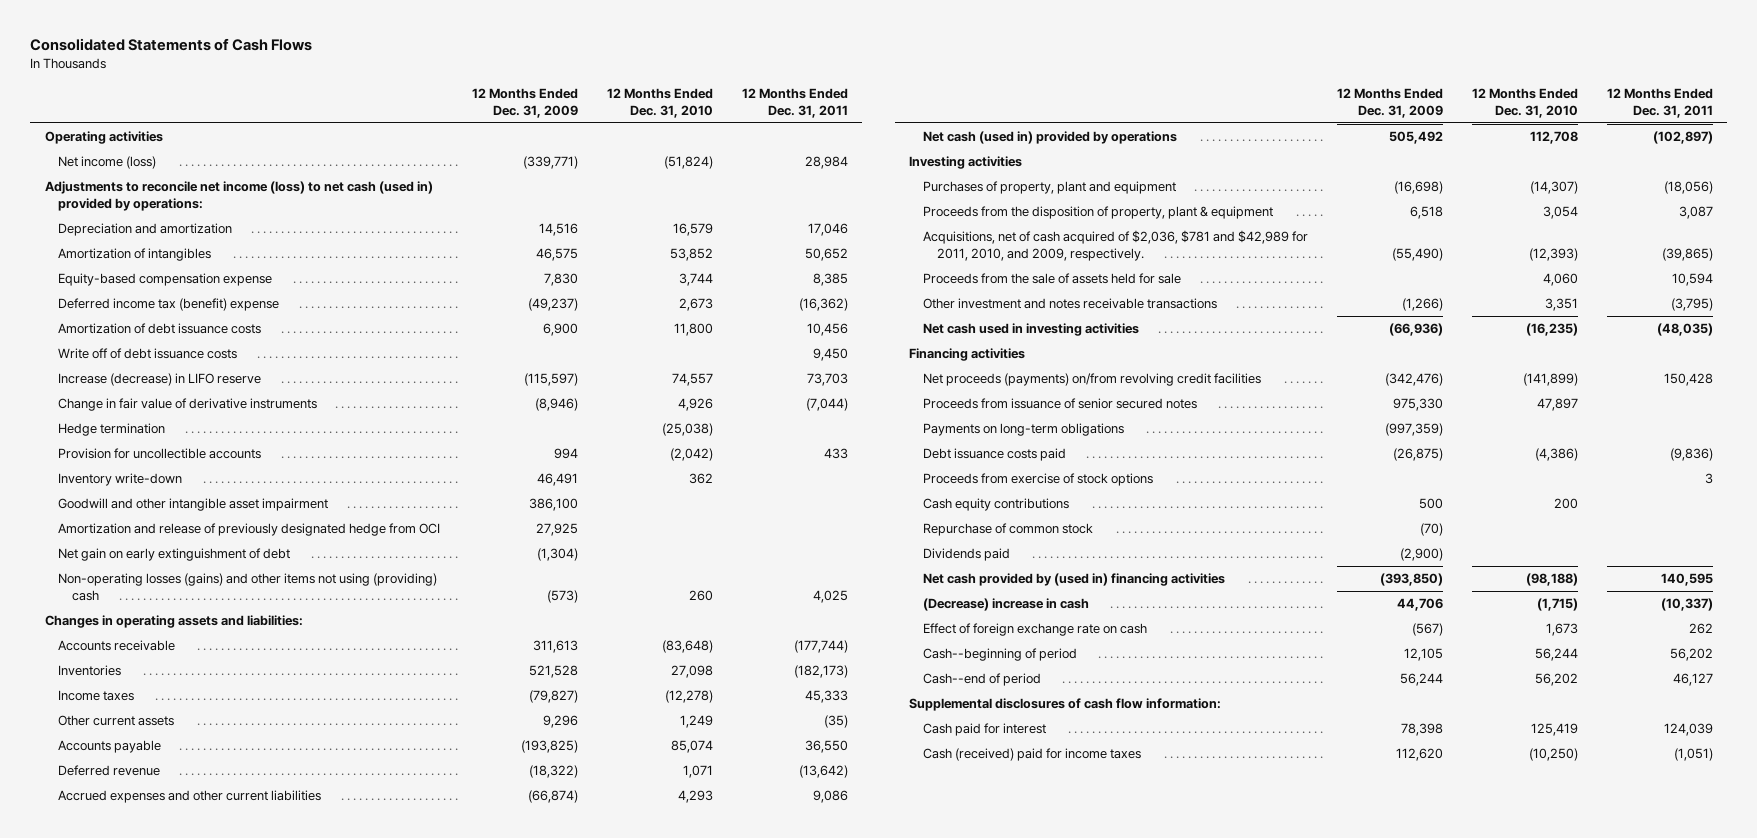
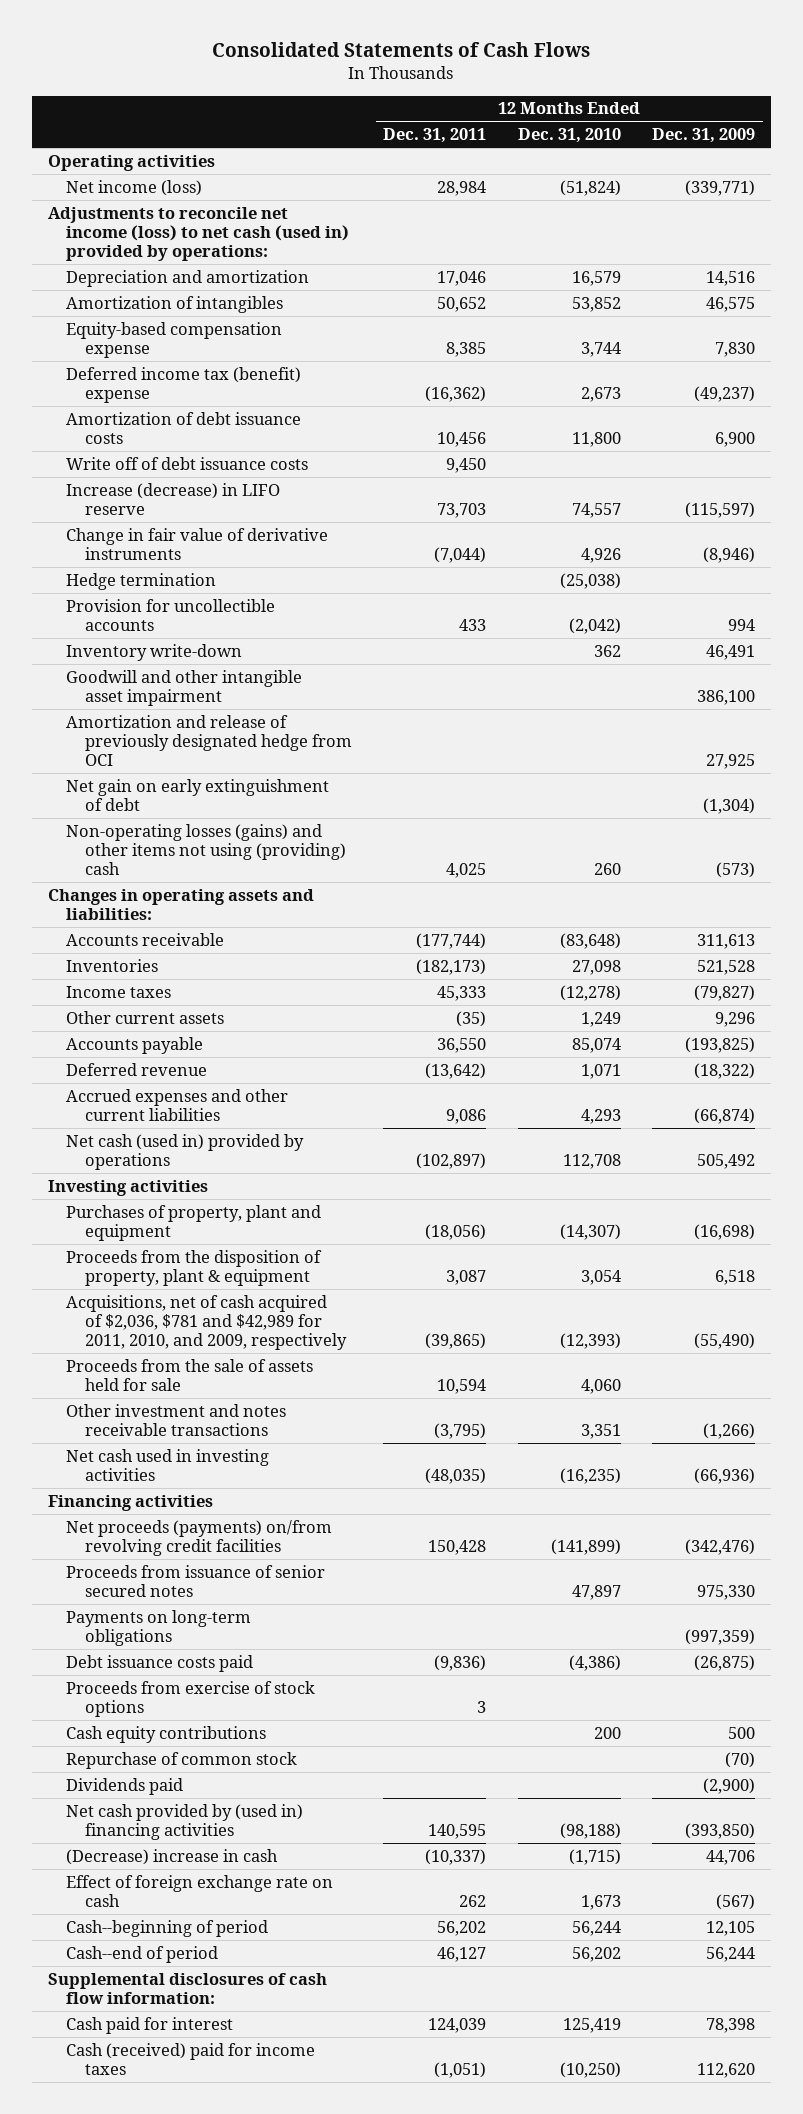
- | 12 Months Ended Dec. 31, 2009 | 12 Months Ended Dec. 31, 2010 | 12 Months Ended Dec. 31, 2011
+ | 12 Months Ended Dec. 31, 2011 | 12 Months Ended Dec. 31, 2010 | 12 Months Ended Dec. 31, 2009
- Acquisitions, net of cash acquired of $2,036, $781 and $42,989 for 2011, 2010, and 2009, respectively. | (55,490) | (12,393) | (39,865)
+ Acquisitions, net of cash acquired of $2,036, $781 and $42,989 for 2011, 2010, and 2009, respectively | (39,865) | (12,393) | (55,490)

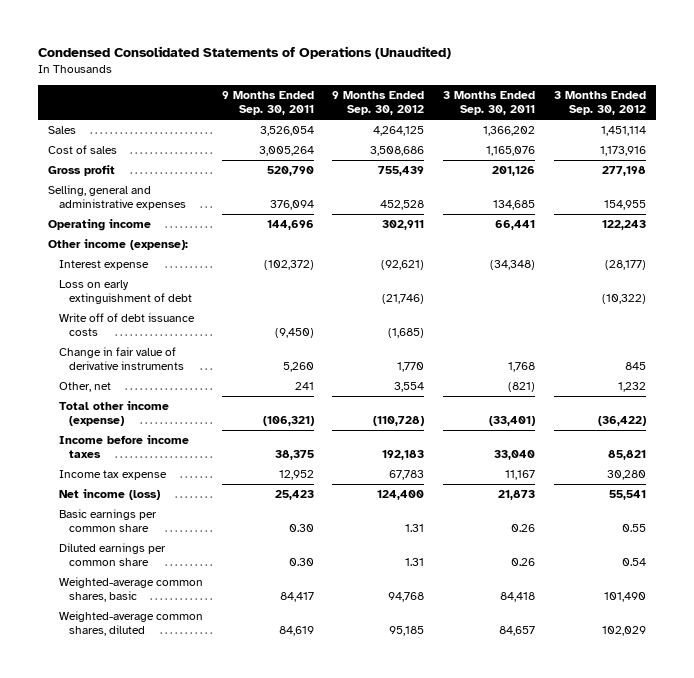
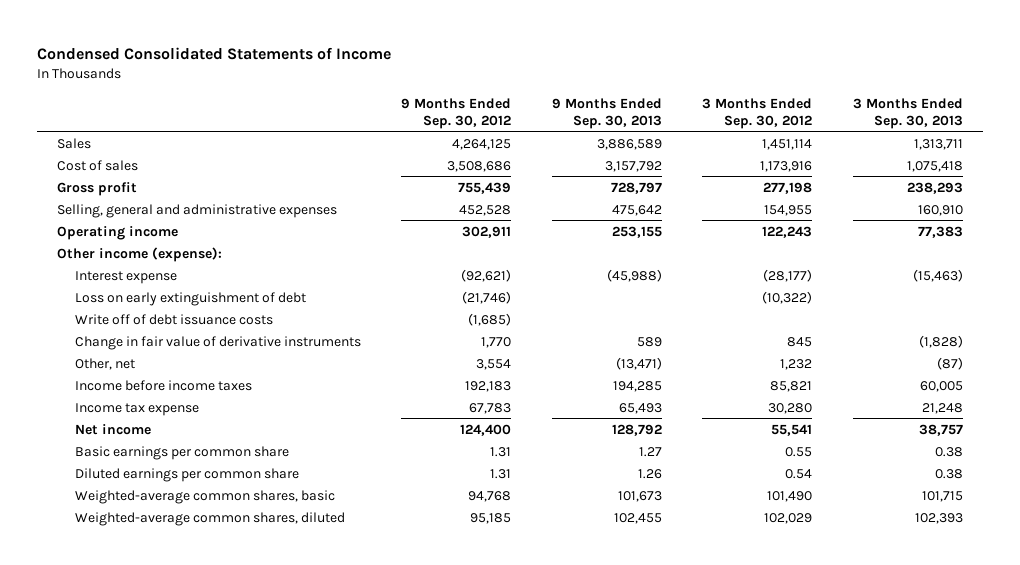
- Condensed Consolidated Statements of Operations (Unaudited)
+ Condensed Consolidated Statements of Income
- | 9 Months Ended Sep. 30, 2011 | 9 Months Ended Sep. 30, 2012 | 3 Months Ended Sep. 30, 2011 | 3 Months Ended Sep. 30, 2012
+ | 9 Months Ended Sep. 30, 2012 | 9 Months Ended Sep. 30, 2013 | 3 Months Ended Sep. 30, 2012 | 3 Months Ended Sep. 30, 2013
- Total other income (expense) | (106,321) | (110,728) | (33,401) | (36,422)
- Net income (loss) | 25,423 | 124,400 | 21,873 | 55,541
+ Net income | 124,400 | 128,792 | 55,541 | 38,757

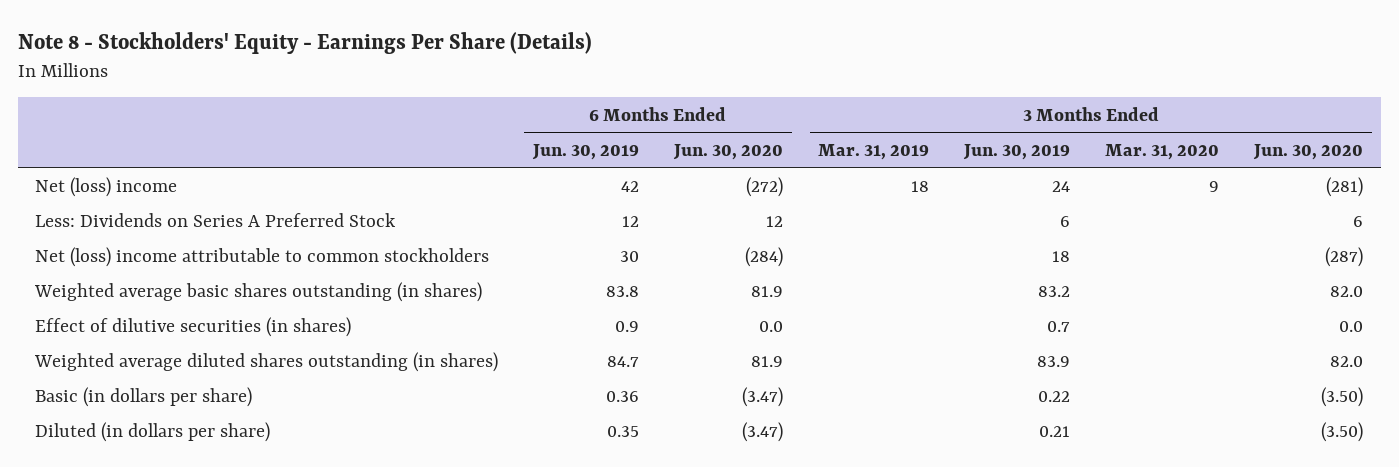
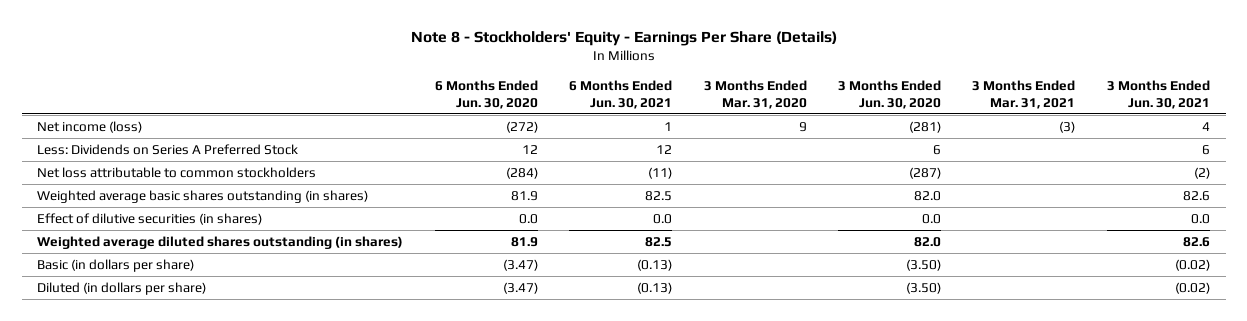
- | 6 Months Ended Jun. 30, 2019 | 6 Months Ended Jun. 30, 2020 | 3 Months Ended Mar. 31, 2019 | 3 Months Ended Jun. 30, 2019 | 3 Months Ended Mar. 31, 2020 | 3 Months Ended Jun. 30, 2020
+ | 6 Months Ended Jun. 30, 2020 | 6 Months Ended Jun. 30, 2021 | 3 Months Ended Mar. 31, 2020 | 3 Months Ended Jun. 30, 2020 | 3 Months Ended Mar. 31, 2021 | 3 Months Ended Jun. 30, 2021
- Net (loss) income | 42 | (272) | 18 | 24 | 9 | (281)
+ Net income (loss) | (272) | 1 | 9 | (281) | (3) | 4
- Net (loss) income attributable to common stockholders | 30 | (284) | | 18 | | (287)
+ Net loss attributable to common stockholders | (284) | (11) | | (287) | | (2)

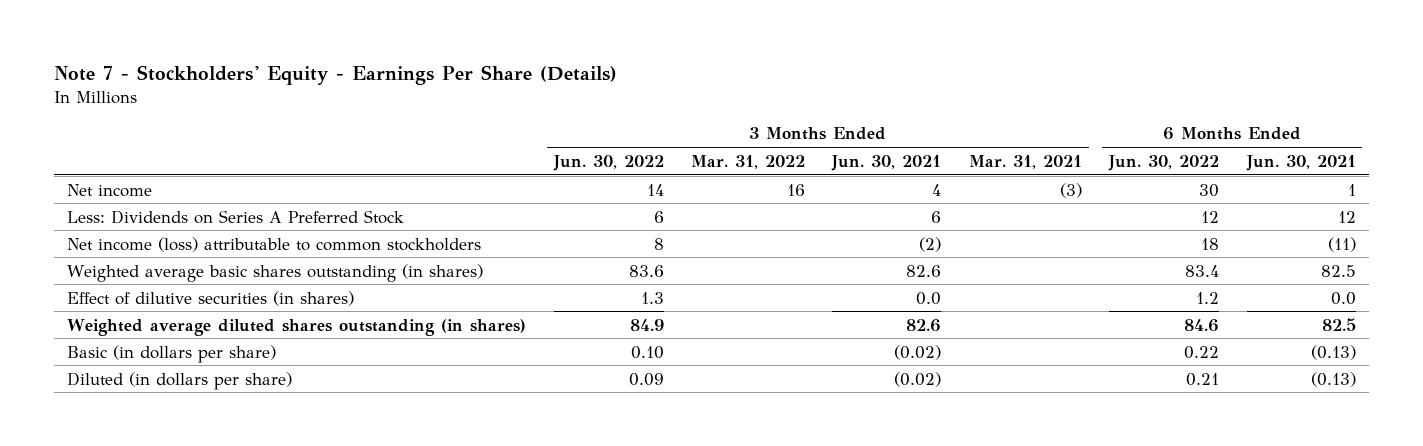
- Note 8 - Stockholders' Equity - Earnings Per Share (Details)
+ Note 7 - Stockholders' Equity - Earnings Per Share (Details)
- | 6 Months Ended Jun. 30, 2020 | 6 Months Ended Jun. 30, 2021 | 3 Months Ended Mar. 31, 2020 | 3 Months Ended Jun. 30, 2020 | 3 Months Ended Mar. 31, 2021 | 3 Months Ended Jun. 30, 2021
+ | 3 Months Ended Jun. 30, 2022 | 3 Months Ended Mar. 31, 2022 | 3 Months Ended Jun. 30, 2021 | 3 Months Ended Mar. 31, 2021 | 6 Months Ended Jun. 30, 2022 | 6 Months Ended Jun. 30, 2021
- Net income (loss) | (272) | 1 | 9 | (281) | (3) | 4
+ Net income | 14 | 16 | 4 | (3) | 30 | 1
- Net loss attributable to common stockholders | (284) | (11) | | (287) | | (2)
+ Net income (loss) attributable to common stockholders | 8 | | (2) | | 18 | (11)

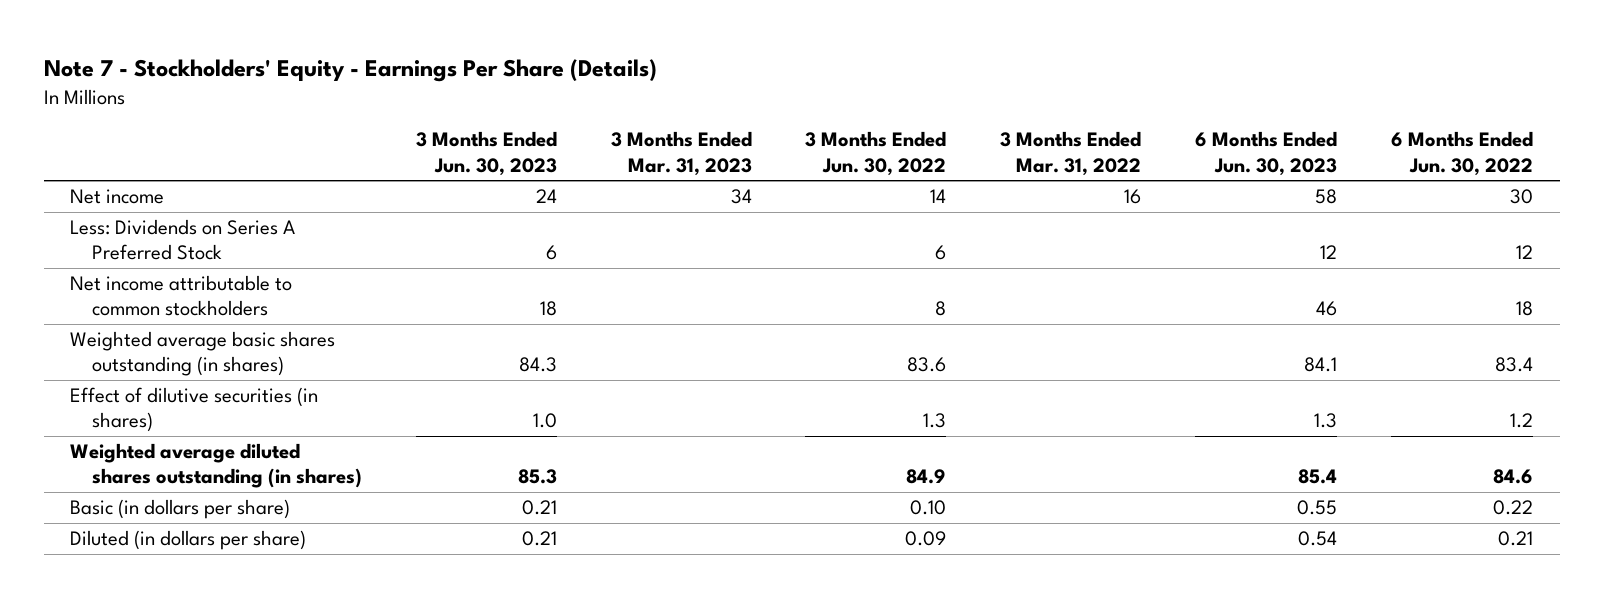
- | 3 Months Ended Jun. 30, 2022 | 3 Months Ended Mar. 31, 2022 | 3 Months Ended Jun. 30, 2021 | 3 Months Ended Mar. 31, 2021 | 6 Months Ended Jun. 30, 2022 | 6 Months Ended Jun. 30, 2021
+ | 3 Months Ended Jun. 30, 2023 | 3 Months Ended Mar. 31, 2023 | 3 Months Ended Jun. 30, 2022 | 3 Months Ended Mar. 31, 2022 | 6 Months Ended Jun. 30, 2023 | 6 Months Ended Jun. 30, 2022
- Net income (loss) attributable to common stockholders | 8 | | (2) | | 18 | (11)
+ Net income attributable to common stockholders | 18 | | 8 | | 46 | 18

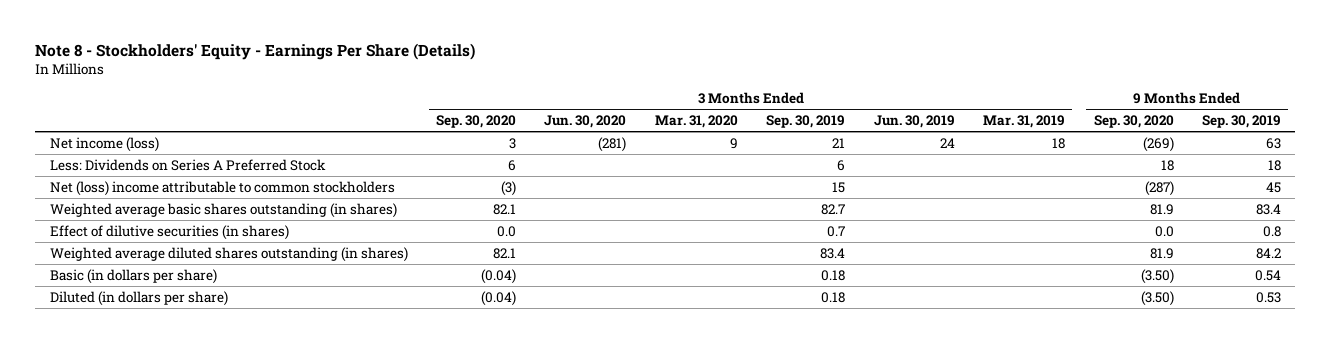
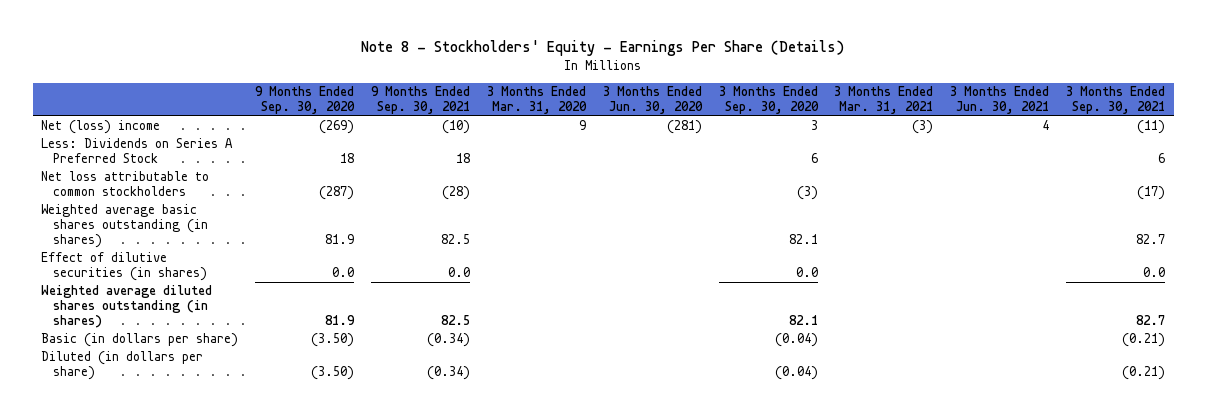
- | 3 Months Ended Sep. 30, 2020 | 3 Months Ended Jun. 30, 2020 | 3 Months Ended Mar. 31, 2020 | 3 Months Ended Sep. 30, 2019 | 3 Months Ended Jun. 30, 2019 | 3 Months Ended Mar. 31, 2019 | 9 Months Ended Sep. 30, 2020 | 9 Months Ended Sep. 30, 2019
+ | 9 Months Ended Sep. 30, 2020 | 9 Months Ended Sep. 30, 2021 | 3 Months Ended Mar. 31, 2020 | 3 Months Ended Jun. 30, 2020 | 3 Months Ended Sep. 30, 2020 | 3 Months Ended Mar. 31, 2021 | 3 Months Ended Jun. 30, 2021 | 3 Months Ended Sep. 30, 2021
- Net income (loss) | 3 | (281) | 9 | 21 | 24 | 18 | (269) | 63
+ Net (loss) income | (269) | (10) | 9 | (281) | 3 | (3) | 4 | (11)
- Net (loss) income attributable to common stockholders | (3) | | | 15 | | | (287) | 45
+ Net loss attributable to common stockholders | (287) | (28) | | | (3) | | | (17)

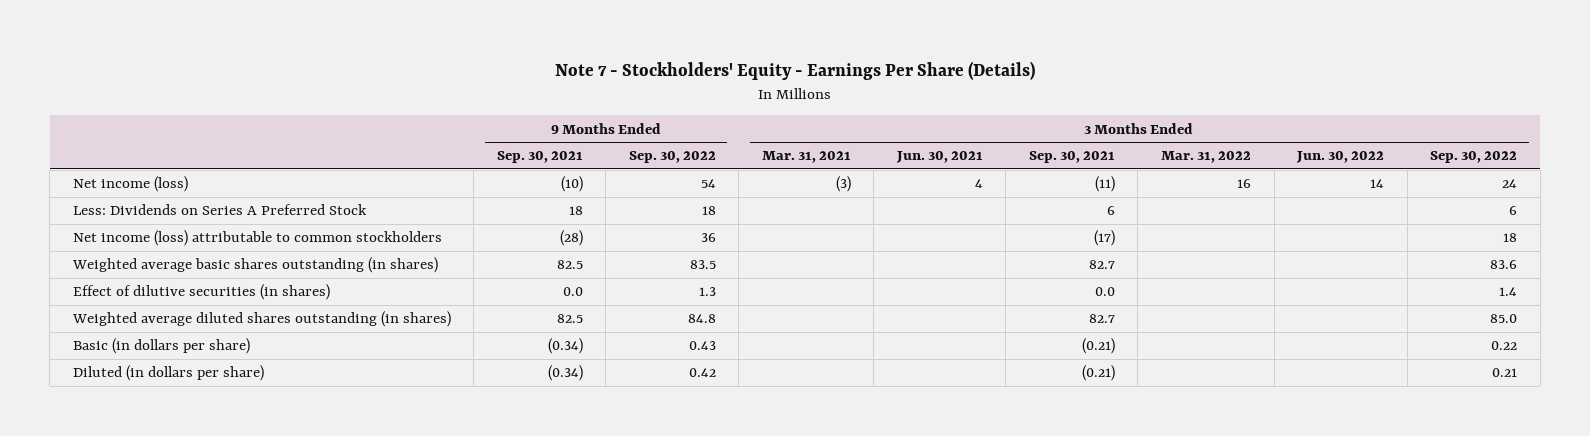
- Note 8 - Stockholders' Equity - Earnings Per Share (Details)
+ Note 7 - Stockholders' Equity - Earnings Per Share (Details)
- | 9 Months Ended Sep. 30, 2020 | 9 Months Ended Sep. 30, 2021 | 3 Months Ended Mar. 31, 2020 | 3 Months Ended Jun. 30, 2020 | 3 Months Ended Sep. 30, 2020 | 3 Months Ended Mar. 31, 2021 | 3 Months Ended Jun. 30, 2021 | 3 Months Ended Sep. 30, 2021
+ | 9 Months Ended Sep. 30, 2021 | 9 Months Ended Sep. 30, 2022 | 3 Months Ended Mar. 31, 2021 | 3 Months Ended Jun. 30, 2021 | 3 Months Ended Sep. 30, 2021 | 3 Months Ended Mar. 31, 2022 | 3 Months Ended Jun. 30, 2022 | 3 Months Ended Sep. 30, 2022
- Net (loss) income | (269) | (10) | 9 | (281) | 3 | (3) | 4 | (11)
+ Net income (loss) | (10) | 54 | (3) | 4 | (11) | 16 | 14 | 24
- Net loss attributable to common stockholders | (287) | (28) | | | (3) | | | (17)
+ Net income (loss) attributable to common stockholders | (28) | 36 | | | (17) | | | 18

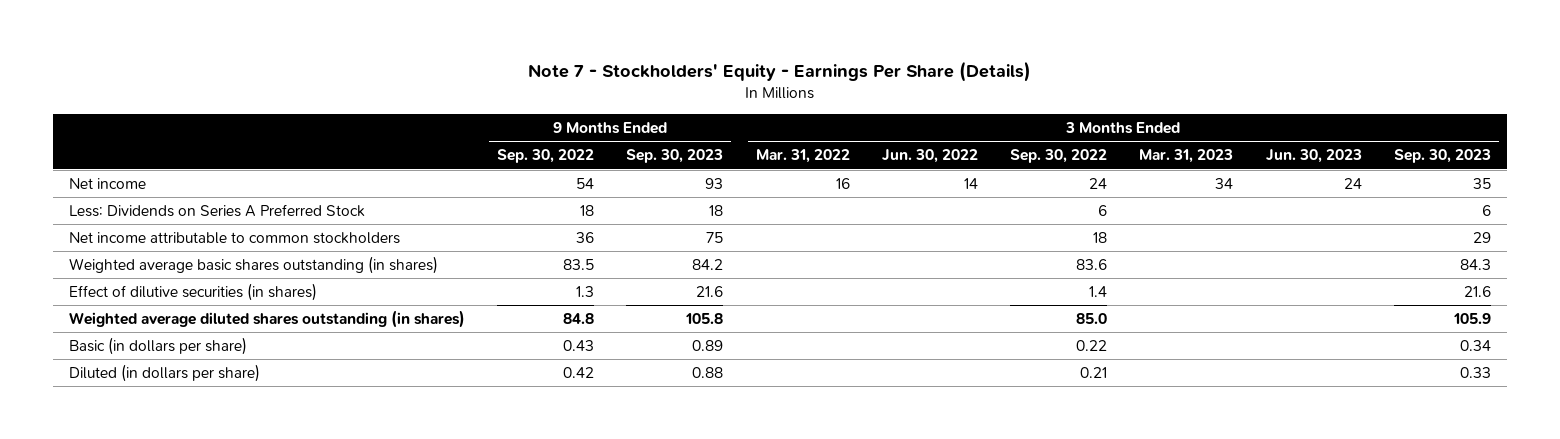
- | 9 Months Ended Sep. 30, 2021 | 9 Months Ended Sep. 30, 2022 | 3 Months Ended Mar. 31, 2021 | 3 Months Ended Jun. 30, 2021 | 3 Months Ended Sep. 30, 2021 | 3 Months Ended Mar. 31, 2022 | 3 Months Ended Jun. 30, 2022 | 3 Months Ended Sep. 30, 2022
+ | 9 Months Ended Sep. 30, 2022 | 9 Months Ended Sep. 30, 2023 | 3 Months Ended Mar. 31, 2022 | 3 Months Ended Jun. 30, 2022 | 3 Months Ended Sep. 30, 2022 | 3 Months Ended Mar. 31, 2023 | 3 Months Ended Jun. 30, 2023 | 3 Months Ended Sep. 30, 2023
- Net income (loss) | (10) | 54 | (3) | 4 | (11) | 16 | 14 | 24
+ Net income | 54 | 93 | 16 | 14 | 24 | 34 | 24 | 35
- Net income (loss) attributable to common stockholders | (28) | 36 | | | (17) | | | 18
+ Net income attributable to common stockholders | 36 | 75 | | | 18 | | | 29

